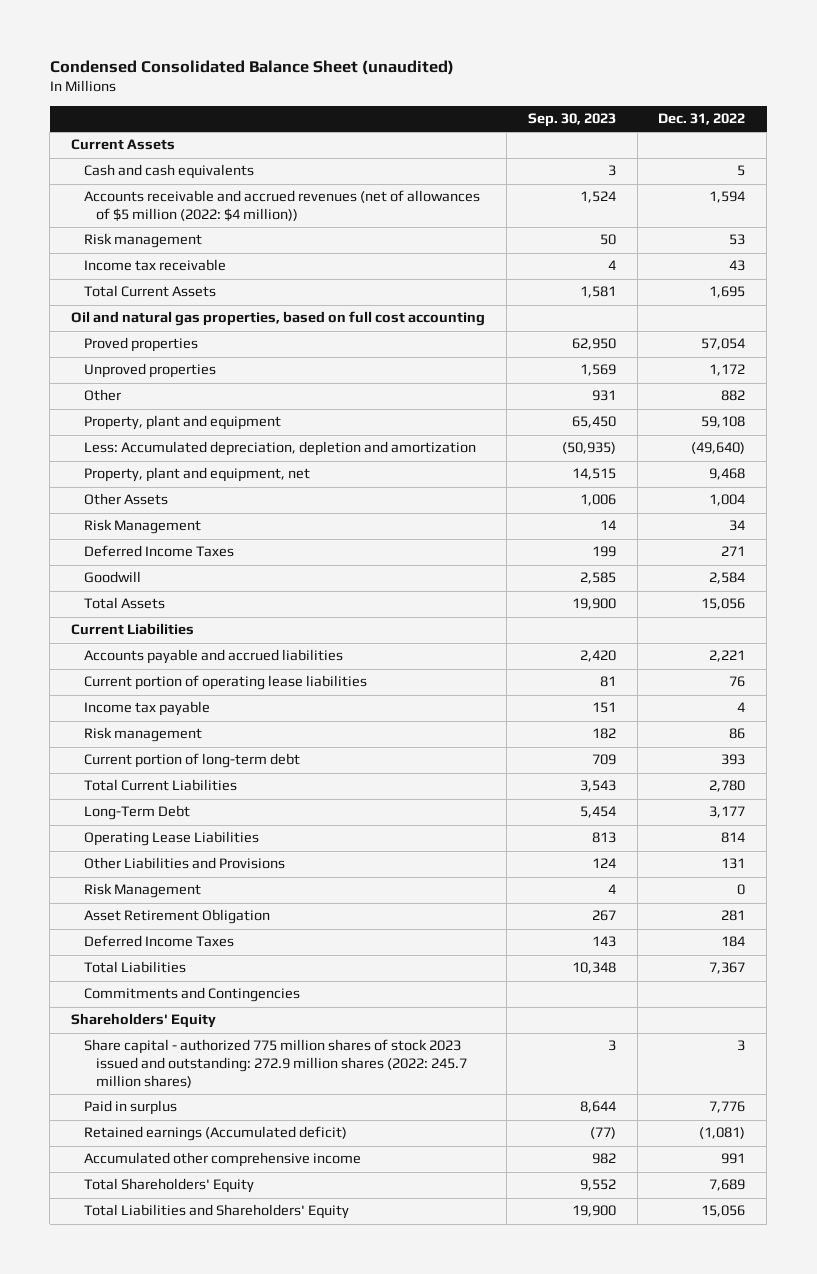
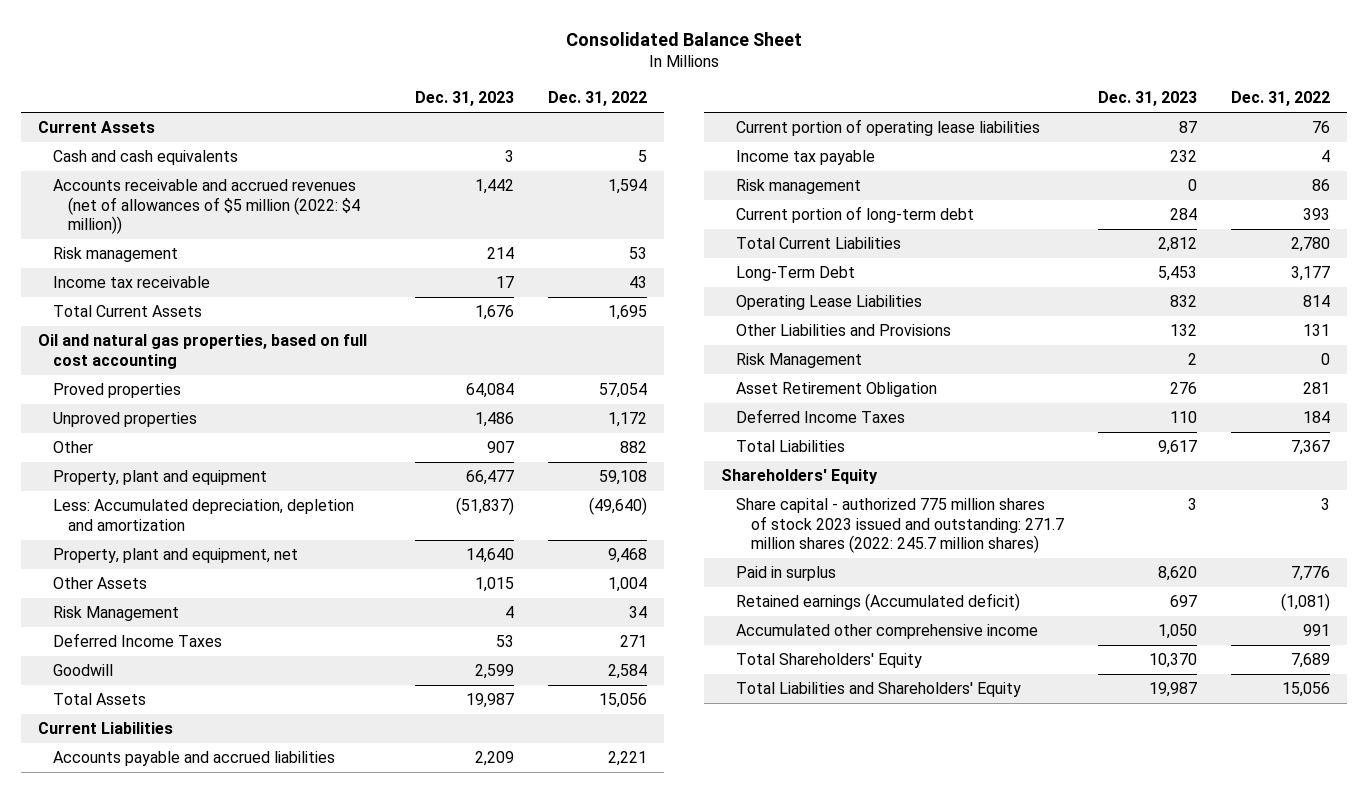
- Condensed Consolidated Balance Sheet (unaudited)
+ Consolidated Balance Sheet
- | Sep. 30, 2023 | Dec. 31, 2022
+ | Dec. 31, 2023 | Dec. 31, 2022
- Commitments and Contingencies
- Share capital - authorized 775 million shares of stock 2023 issued and outstanding: 272.9 million shares (2022: 245.7 million shares) | 3 | 3
+ Share capital - authorized 775 million shares of stock 2023 issued and outstanding: 271.7 million shares (2022: 245.7 million shares) | 3 | 3

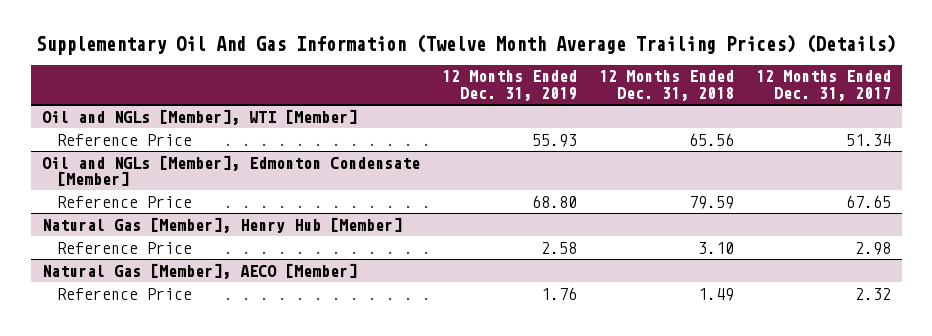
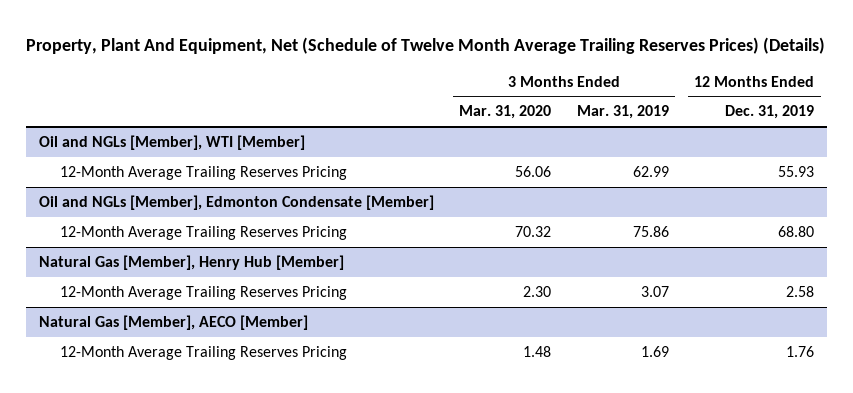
- Supplementary Oil And Gas Information (Twelve Month Average Trailing Prices) (Details)
+ Property, Plant And Equipment, Net (Schedule of Twelve Month Average Trailing Reserves Prices) (Details)
- | 12 Months Ended Dec. 31, 2019 | 12 Months Ended Dec. 31, 2018 | 12 Months Ended Dec. 31, 2017
+ | 3 Months Ended Mar. 31, 2020 | 3 Months Ended Mar. 31, 2019 | 12 Months Ended Dec. 31, 2019
@ Oil and NGLs [Member], WTI [Member]
- Reference Price | 55.93 | 65.56 | 51.34
+ 12-Month Average Trailing Reserves Pricing | 56.06 | 62.99 | 55.93
@ Oil and NGLs [Member], Edmonton Condensate [Member]
- Reference Price | 68.80 | 79.59 | 67.65
+ 12-Month Average Trailing Reserves Pricing | 70.32 | 75.86 | 68.80
@ Natural Gas [Member], Henry Hub [Member]
- Reference Price | 2.58 | 3.10 | 2.98
+ 12-Month Average Trailing Reserves Pricing | 2.30 | 3.07 | 2.58
@ Natural Gas [Member], AECO [Member]
- Reference Price | 1.76 | 1.49 | 2.32
+ 12-Month Average Trailing Reserves Pricing | 1.48 | 1.69 | 1.76

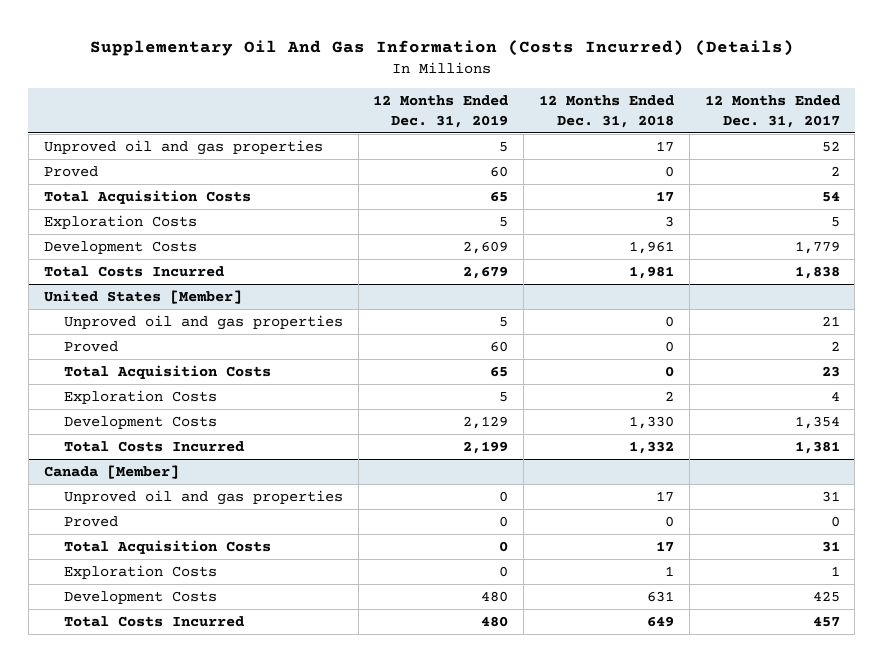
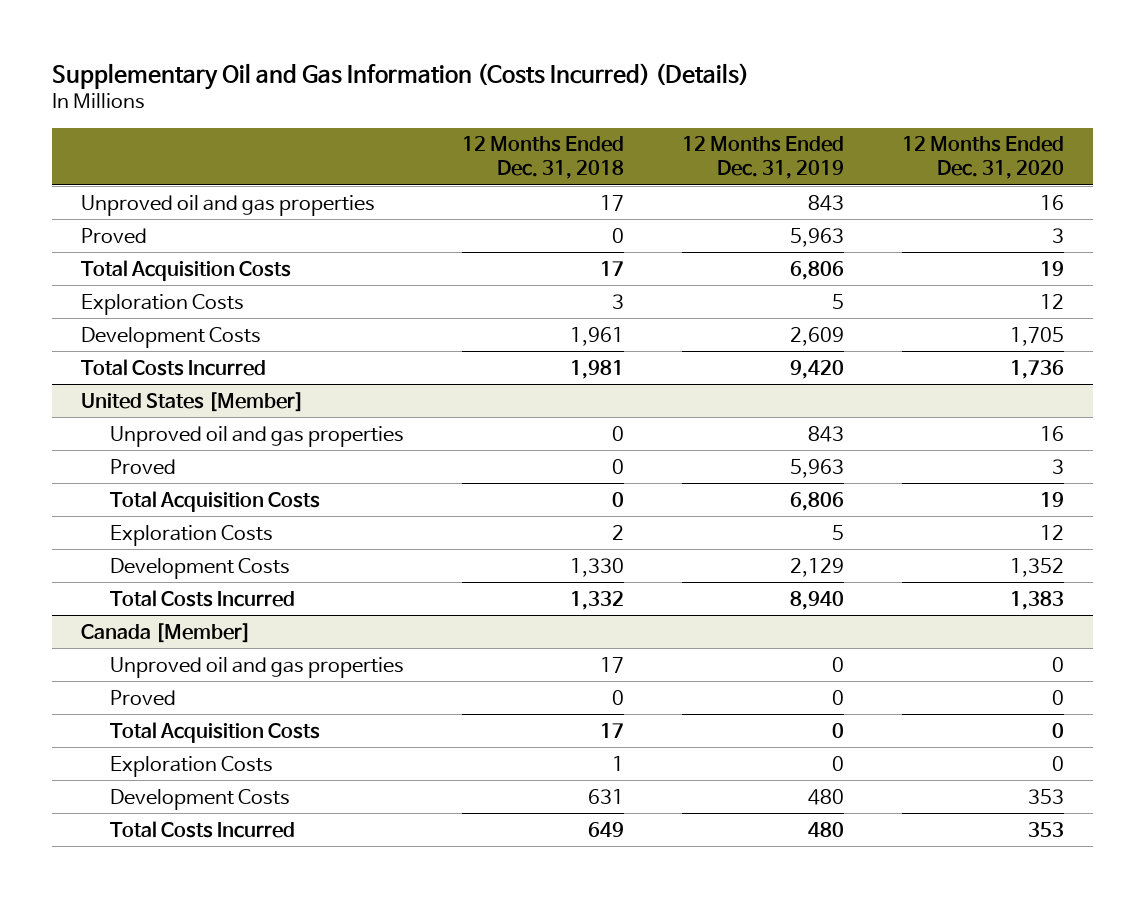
- Supplementary Oil And Gas Information (Costs Incurred) (Details)
+ Supplementary Oil and Gas Information (Costs Incurred) (Details)
- | 12 Months Ended Dec. 31, 2019 | 12 Months Ended Dec. 31, 2018 | 12 Months Ended Dec. 31, 2017
+ | 12 Months Ended Dec. 31, 2018 | 12 Months Ended Dec. 31, 2019 | 12 Months Ended Dec. 31, 2020
- Unproved oil and gas properties | 5 | 17 | 52
- Proved | 60 | 0 | 2
- Total Acquisition Costs | 65 | 17 | 54
+ Unproved oil and gas properties | 17 | 843 | 16
+ Proved | 0 | 5,963 | 3
+ Total Acquisition Costs | 17 | 6,806 | 19
- Total Costs Incurred | 2,679 | 1,981 | 1,838
+ Total Costs Incurred | 1,981 | 9,420 | 1,736
@ United States [Member]
- Unproved oil and gas properties | 5 | 0 | 21
- Proved | 60 | 0 | 2
- Total Acquisition Costs | 65 | 0 | 23
+ Unproved oil and gas properties | 0 | 843 | 16
+ Proved | 0 | 5,963 | 3
+ Total Acquisition Costs | 0 | 6,806 | 19
- Total Costs Incurred | 2,199 | 1,332 | 1,381
+ Total Costs Incurred | 1,332 | 8,940 | 1,383

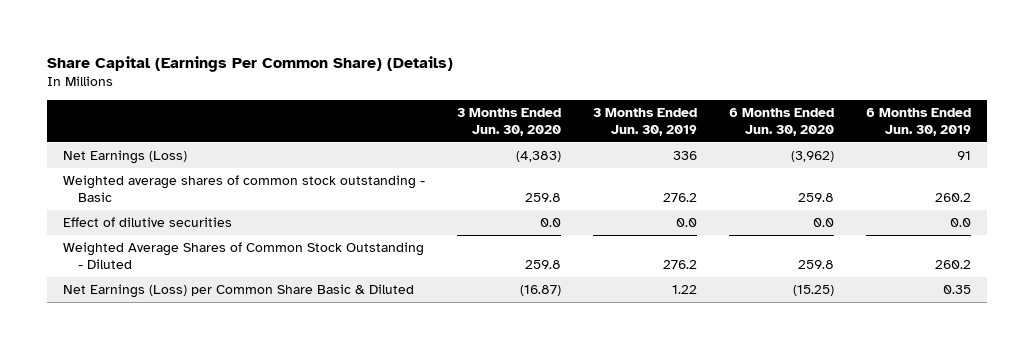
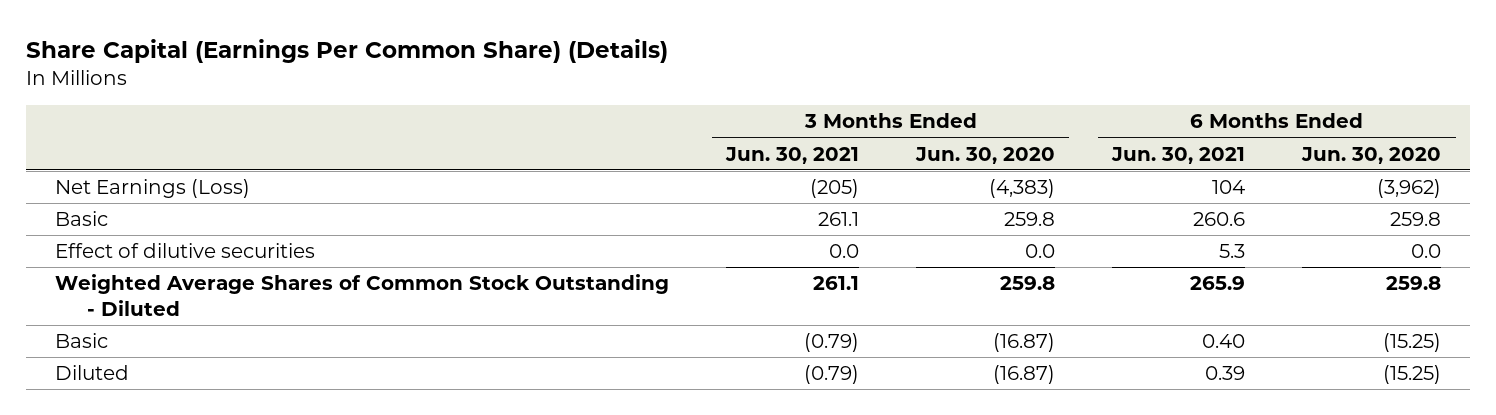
- | 3 Months Ended Jun. 30, 2020 | 3 Months Ended Jun. 30, 2019 | 6 Months Ended Jun. 30, 2020 | 6 Months Ended Jun. 30, 2019
+ | 3 Months Ended Jun. 30, 2021 | 3 Months Ended Jun. 30, 2020 | 6 Months Ended Jun. 30, 2021 | 6 Months Ended Jun. 30, 2020
- Weighted average shares of common stock outstanding - Basic | 259.8 | 276.2 | 259.8 | 260.2
+ Basic | 261.1 | 259.8 | 260.6 | 259.8
- Net Earnings (Loss) per Common Share Basic & Diluted | (16.87) | 1.22 | (15.25) | 0.35
+ Basic | (0.79) | (16.87) | 0.40 | (15.25)
+ Diluted | (0.79) | (16.87) | 0.39 | (15.25)

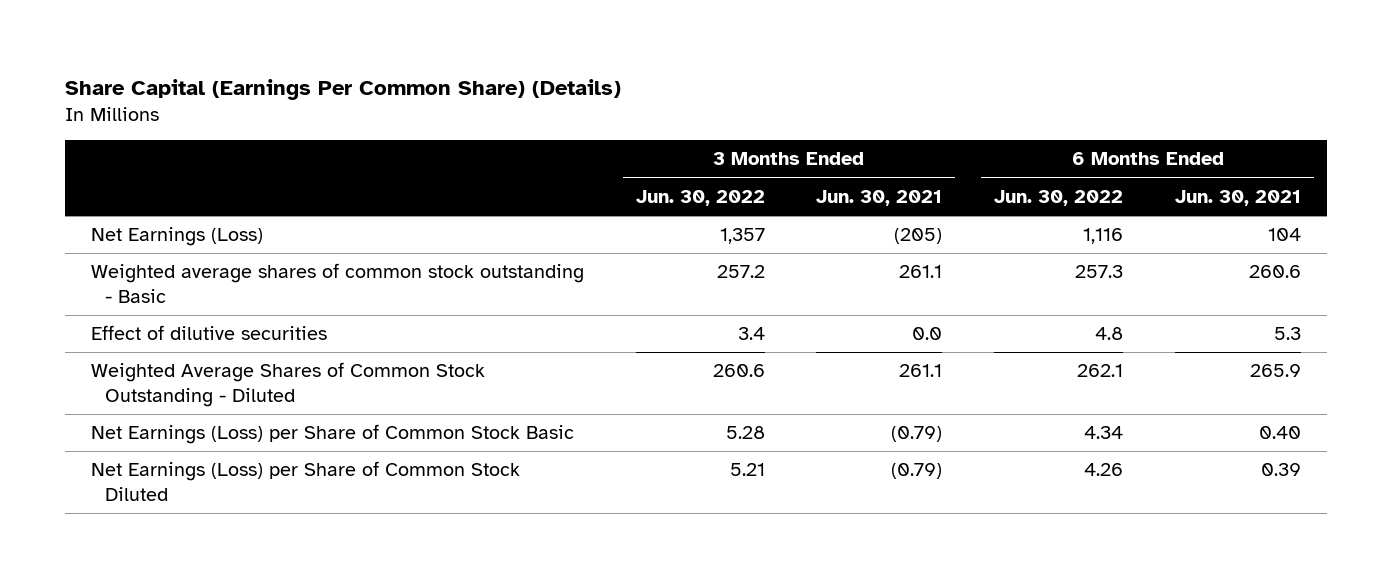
- | 3 Months Ended Jun. 30, 2021 | 3 Months Ended Jun. 30, 2020 | 6 Months Ended Jun. 30, 2021 | 6 Months Ended Jun. 30, 2020
+ | 3 Months Ended Jun. 30, 2022 | 3 Months Ended Jun. 30, 2021 | 6 Months Ended Jun. 30, 2022 | 6 Months Ended Jun. 30, 2021
- Basic | 261.1 | 259.8 | 260.6 | 259.8
+ Weighted average shares of common stock outstanding - Basic | 257.2 | 261.1 | 257.3 | 260.6
- Basic | (0.79) | (16.87) | 0.40 | (15.25)
- Diluted | (0.79) | (16.87) | 0.39 | (15.25)
+ Net Earnings (Loss) per Share of Common Stock Basic | 5.28 | (0.79) | 4.34 | 0.40
+ Net Earnings (Loss) per Share of Common Stock Diluted | 5.21 | (0.79) | 4.26 | 0.39

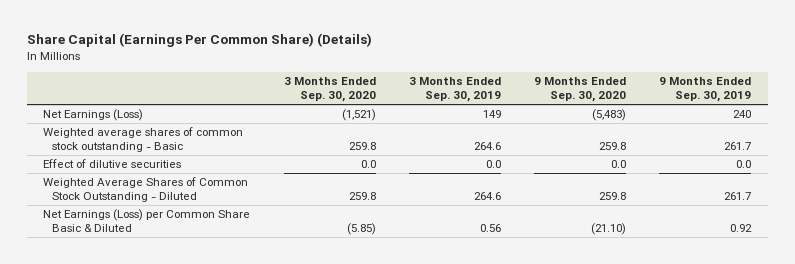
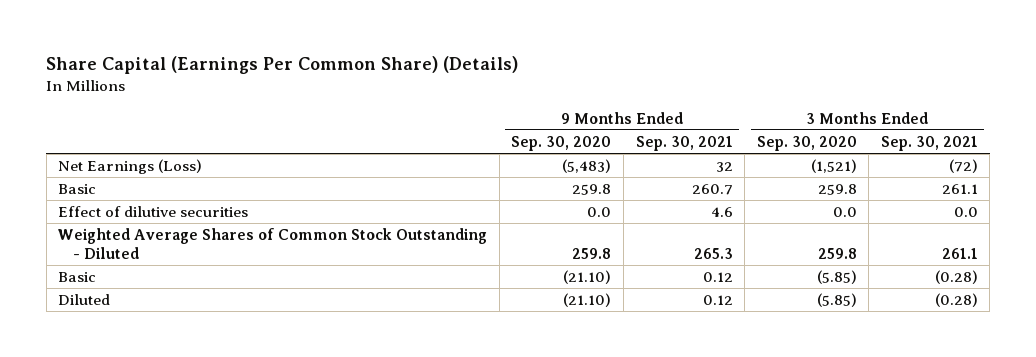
- | 3 Months Ended Sep. 30, 2020 | 3 Months Ended Sep. 30, 2019 | 9 Months Ended Sep. 30, 2020 | 9 Months Ended Sep. 30, 2019
+ | 9 Months Ended Sep. 30, 2020 | 9 Months Ended Sep. 30, 2021 | 3 Months Ended Sep. 30, 2020 | 3 Months Ended Sep. 30, 2021
- Weighted average shares of common stock outstanding - Basic | 259.8 | 264.6 | 259.8 | 261.7
+ Basic | 259.8 | 260.7 | 259.8 | 261.1
- Net Earnings (Loss) per Common Share Basic & Diluted | (5.85) | 0.56 | (21.10) | 0.92
+ Basic | (21.10) | 0.12 | (5.85) | (0.28)
+ Diluted | (21.10) | 0.12 | (5.85) | (0.28)

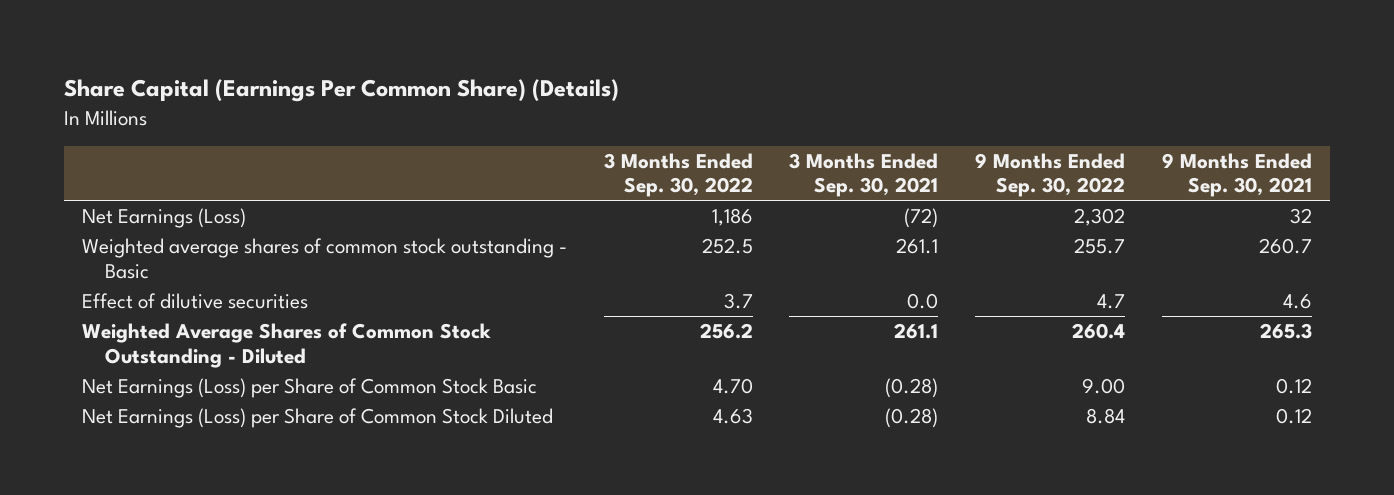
- | 9 Months Ended Sep. 30, 2020 | 9 Months Ended Sep. 30, 2021 | 3 Months Ended Sep. 30, 2020 | 3 Months Ended Sep. 30, 2021
+ | 3 Months Ended Sep. 30, 2022 | 3 Months Ended Sep. 30, 2021 | 9 Months Ended Sep. 30, 2022 | 9 Months Ended Sep. 30, 2021
- Basic | 259.8 | 260.7 | 259.8 | 261.1
+ Weighted average shares of common stock outstanding - Basic | 252.5 | 261.1 | 255.7 | 260.7
- Basic | (21.10) | 0.12 | (5.85) | (0.28)
- Diluted | (21.10) | 0.12 | (5.85) | (0.28)
+ Net Earnings (Loss) per Share of Common Stock Basic | 4.70 | (0.28) | 9.00 | 0.12
+ Net Earnings (Loss) per Share of Common Stock Diluted | 4.63 | (0.28) | 8.84 | 0.12

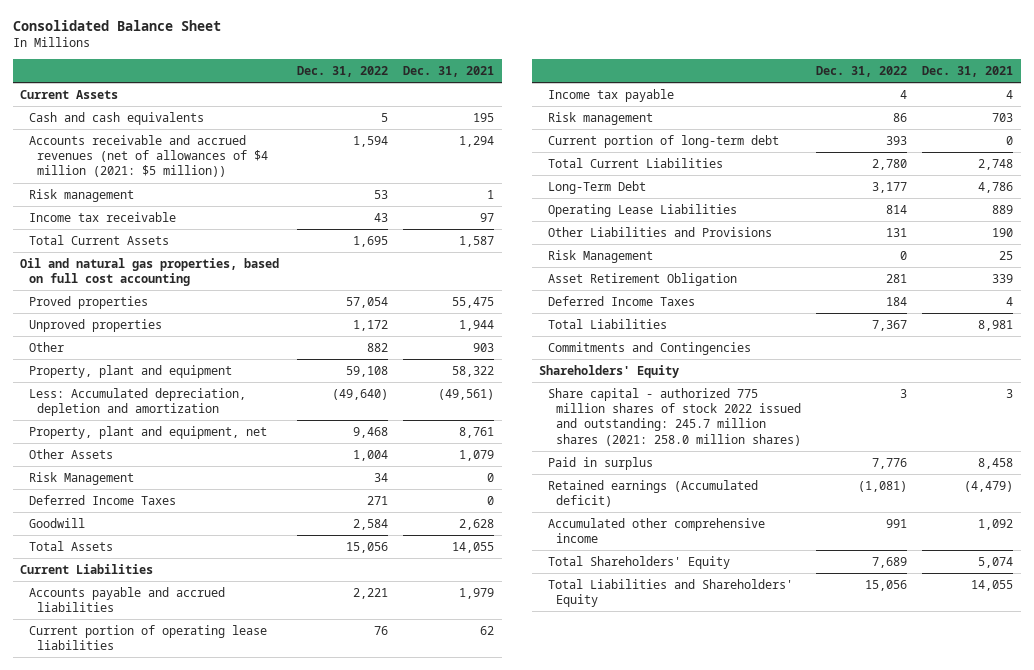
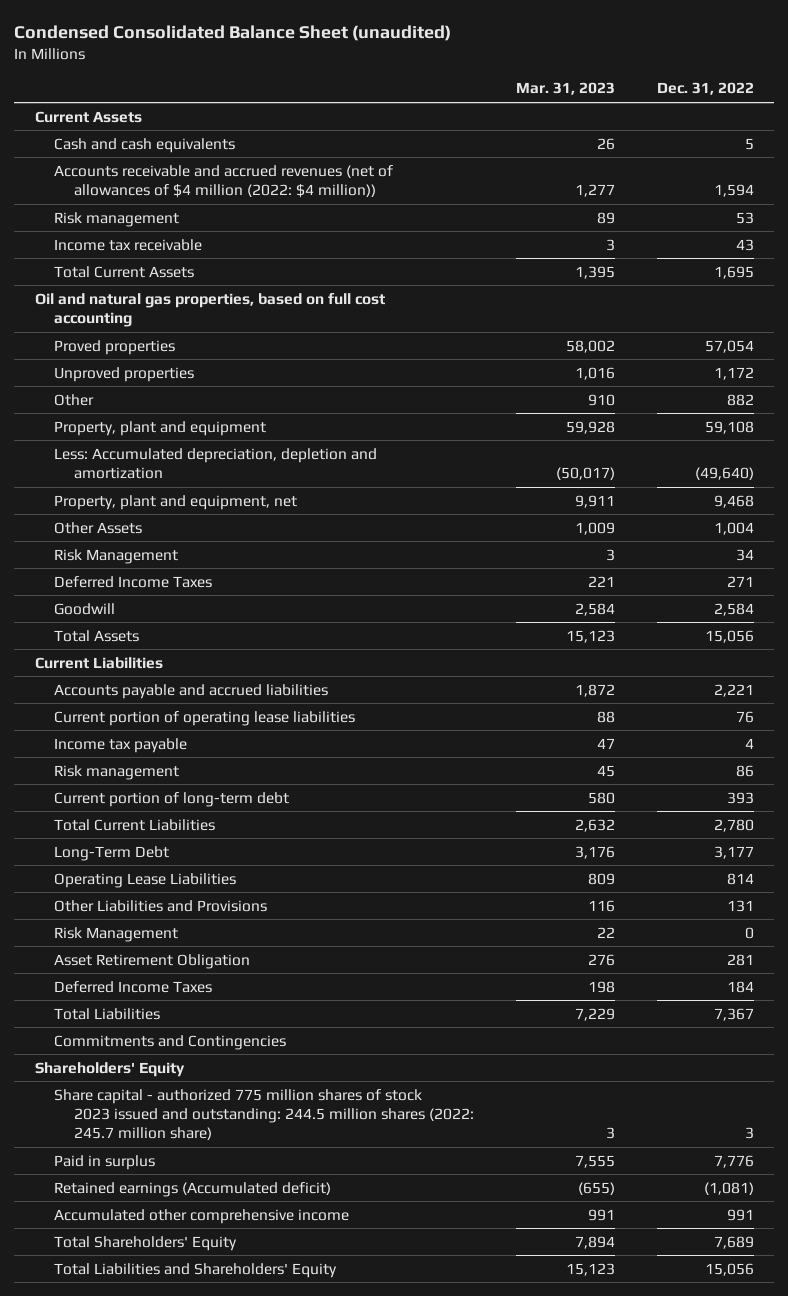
- Consolidated Balance Sheet
+ Condensed Consolidated Balance Sheet (unaudited)
- | Dec. 31, 2022 | Dec. 31, 2021
+ | Mar. 31, 2023 | Dec. 31, 2022
- Accounts receivable and accrued revenues (net of allowances of $4 million (2021: $5 million)) | 1,594 | 1,294
+ Accounts receivable and accrued revenues (net of allowances of $4 million (2022: $4 million)) | 1,277 | 1,594
- Share capital - authorized 775 million shares of stock 2022 issued and outstanding: 245.7 million shares (2021: 258.0 million shares) | 3 | 3
+ Share capital - authorized 775 million shares of stock 2023 issued and outstanding: 244.5 million shares (2022: 245.7 million share) | 3 | 3

